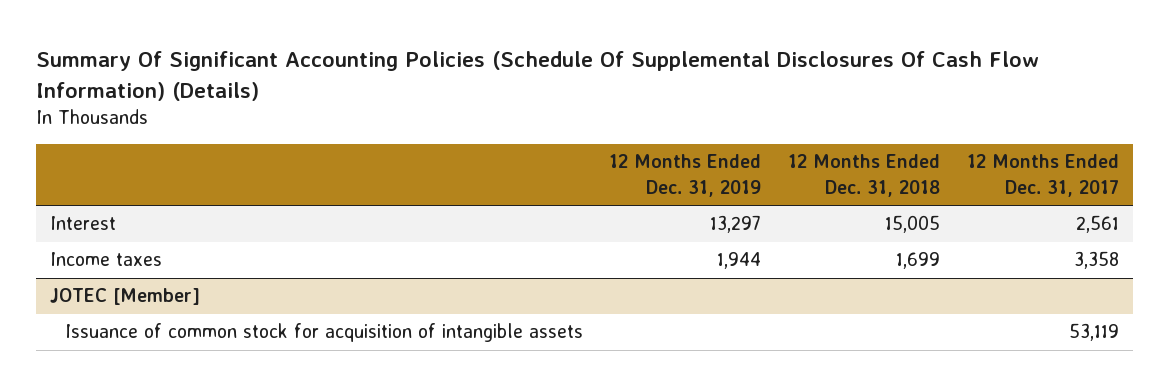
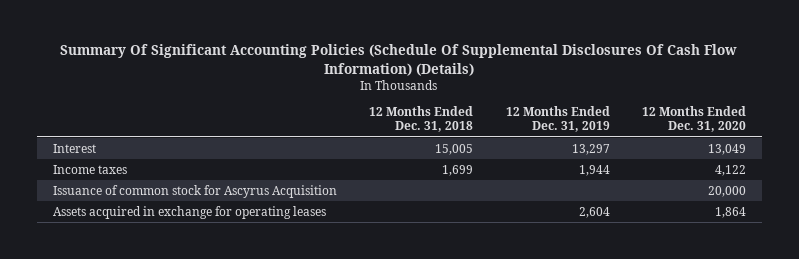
- | 12 Months Ended Dec. 31, 2019 | 12 Months Ended Dec. 31, 2018 | 12 Months Ended Dec. 31, 2017
+ | 12 Months Ended Dec. 31, 2018 | 12 Months Ended Dec. 31, 2019 | 12 Months Ended Dec. 31, 2020
- JOTEC [Member]
- Issuance of common stock for acquisition of intangible assets | | | 53,119
+ Issuance of common stock for Ascyrus Acquisition | | | 20,000
+ Assets acquired in exchange for operating leases | | 2,604 | 1,864

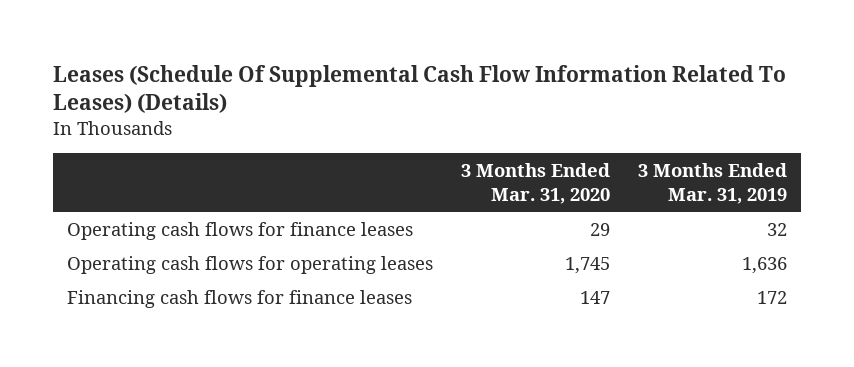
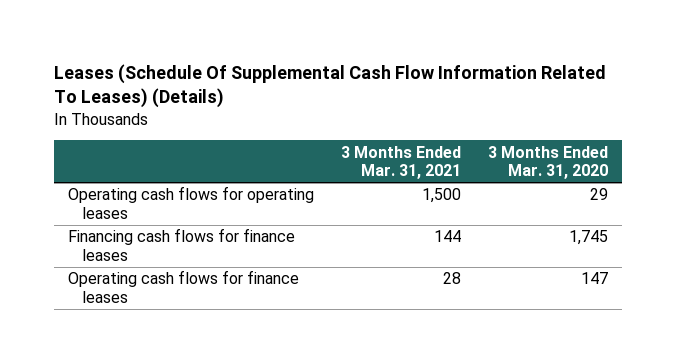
- | 3 Months Ended Mar. 31, 2020 | 3 Months Ended Mar. 31, 2019
+ | 3 Months Ended Mar. 31, 2021 | 3 Months Ended Mar. 31, 2020
- Operating cash flows for finance leases | 29 | 32
- Operating cash flows for operating leases | 1,745 | 1,636
- Financing cash flows for finance leases | 147 | 172
+ Operating cash flows for operating leases | 1,500 | 29
+ Financing cash flows for finance leases | 144 | 1,745
+ Operating cash flows for finance leases | 28 | 147

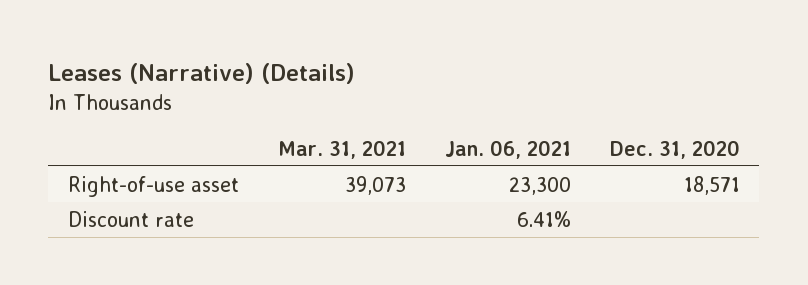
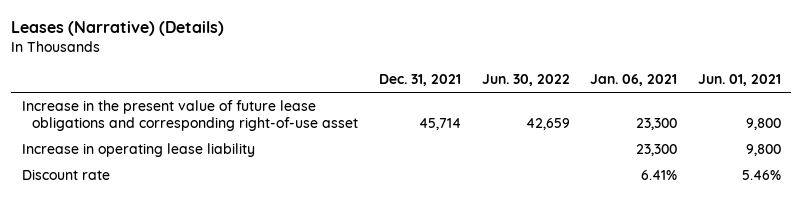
- | Mar. 31, 2021 | Jan. 06, 2021 | Dec. 31, 2020
+ | Dec. 31, 2021 | Jun. 30, 2022 | Jan. 06, 2021 | Jun. 01, 2021
- Right-of-use asset | 39,073 | 23,300 | 18,571
+ Increase in the present value of future lease obligations and corresponding right-of-use asset | 45,714 | 42,659 | 23,300 | 9,800
+ Increase in operating lease liability | | | 23,300 | 9,800

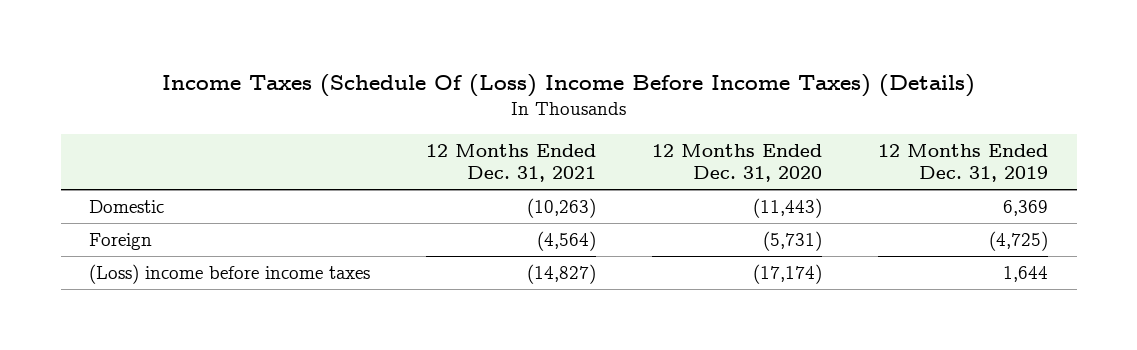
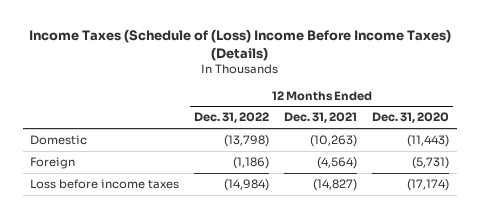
- Income Taxes (Schedule Of (Loss) Income Before Income Taxes) (Details)
+ Income Taxes (Schedule of (Loss) Income Before Income Taxes) (Details)
- | 12 Months Ended Dec. 31, 2021 | 12 Months Ended Dec. 31, 2020 | 12 Months Ended Dec. 31, 2019
+ | 12 Months Ended Dec. 31, 2022 | 12 Months Ended Dec. 31, 2021 | 12 Months Ended Dec. 31, 2020
- (Loss) income before income taxes | (14,827) | (17,174) | 1,644
+ Loss before income taxes | (14,984) | (14,827) | (17,174)

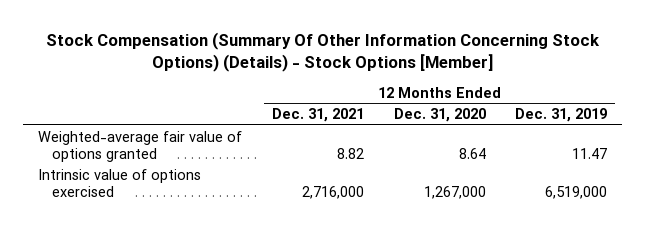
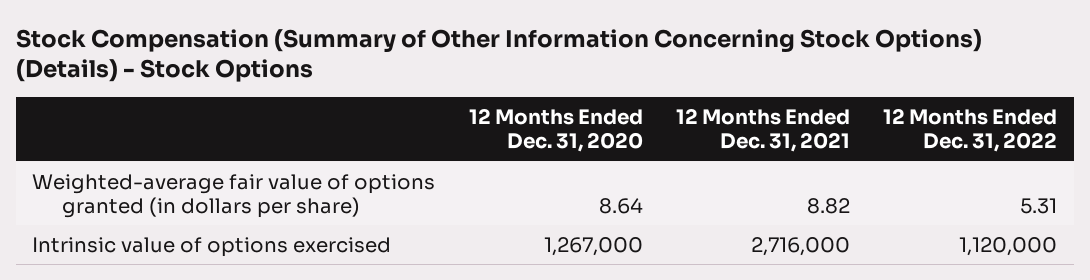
- Stock Compensation (Summary Of Other Information Concerning Stock Options) (Details) - Stock Options [Member]
+ Stock Compensation (Summary of Other Information Concerning Stock Options) (Details) - Stock Options
- | 12 Months Ended Dec. 31, 2021 | 12 Months Ended Dec. 31, 2020 | 12 Months Ended Dec. 31, 2019
+ | 12 Months Ended Dec. 31, 2020 | 12 Months Ended Dec. 31, 2021 | 12 Months Ended Dec. 31, 2022
- Weighted-average fair value of options granted | 8.82 | 8.64 | 11.47
+ Weighted-average fair value of options granted (in dollars per share) | 8.64 | 8.82 | 5.31

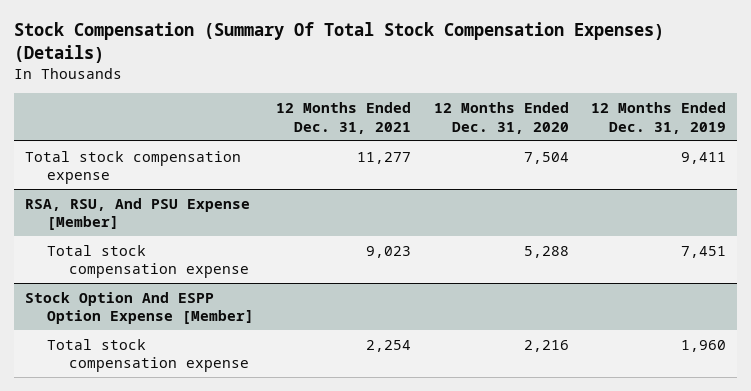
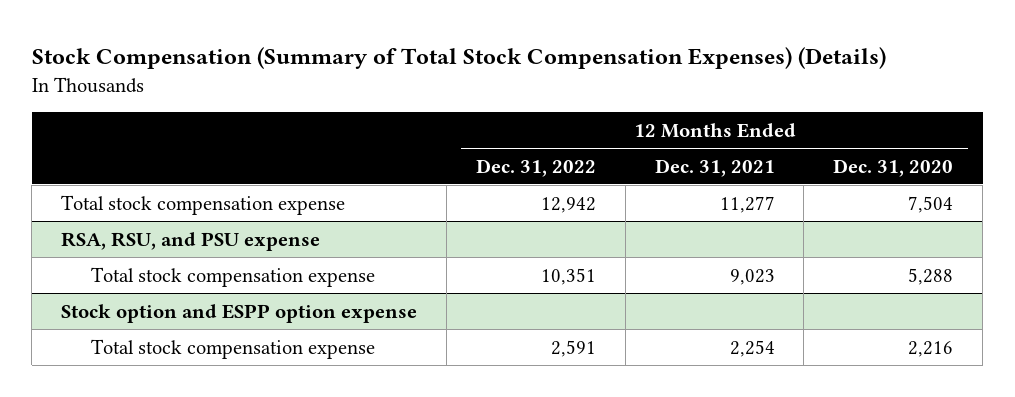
- Stock Compensation (Summary Of Total Stock Compensation Expenses) (Details)
+ Stock Compensation (Summary of Total Stock Compensation Expenses) (Details)
- | 12 Months Ended Dec. 31, 2021 | 12 Months Ended Dec. 31, 2020 | 12 Months Ended Dec. 31, 2019
+ | 12 Months Ended Dec. 31, 2022 | 12 Months Ended Dec. 31, 2021 | 12 Months Ended Dec. 31, 2020
- RSA, RSU, And PSU Expense [Member]
+ RSA, RSU, and PSU expense
- Stock Option And ESPP Option Expense [Member]
+ Stock option and ESPP option expense

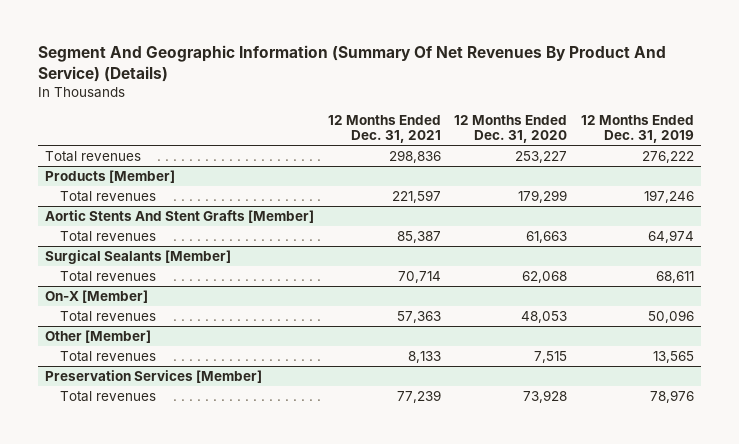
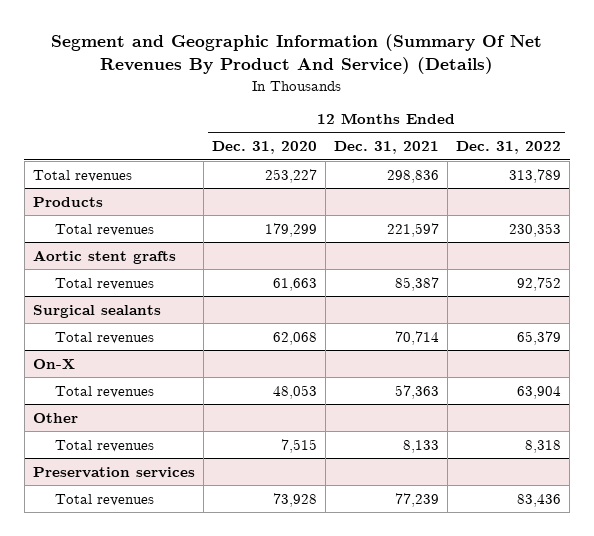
- Segment And Geographic Information (Summary Of Net Revenues By Product And Service) (Details)
+ Segment and Geographic Information (Summary Of Net Revenues By Product And Service) (Details)
- | 12 Months Ended Dec. 31, 2021 | 12 Months Ended Dec. 31, 2020 | 12 Months Ended Dec. 31, 2019
+ | 12 Months Ended Dec. 31, 2020 | 12 Months Ended Dec. 31, 2021 | 12 Months Ended Dec. 31, 2022
- Products [Member]
+ Products
- Aortic Stents And Stent Grafts [Member]
+ Aortic stent grafts
- Surgical Sealants [Member]
+ Surgical sealants
- On-X [Member]
+ On-X
- Other [Member]
+ Other
- Preservation Services [Member]
+ Preservation services

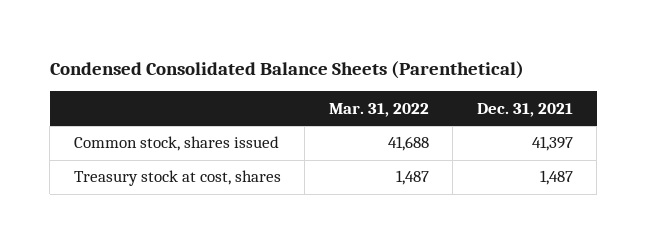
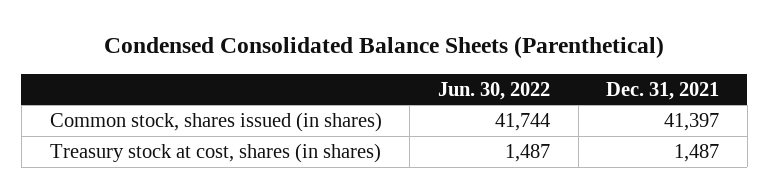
- | Mar. 31, 2022 | Dec. 31, 2021
+ | Jun. 30, 2022 | Dec. 31, 2021
- Common stock, shares issued | 41,688 | 41,397
- Treasury stock at cost, shares | 1,487 | 1,487
+ Common stock, shares issued (in shares) | 41,744 | 41,397
+ Treasury stock at cost, shares (in shares) | 1,487 | 1,487

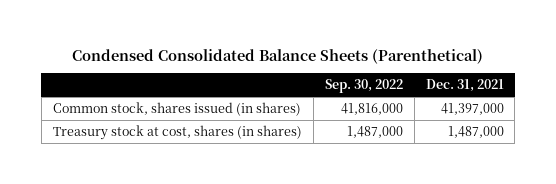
- | Jun. 30, 2022 | Dec. 31, 2021
+ | Sep. 30, 2022 | Dec. 31, 2021
- Common stock, shares issued (in shares) | 41,744 | 41,397
- Treasury stock at cost, shares (in shares) | 1,487 | 1,487
+ Common stock, shares issued (in shares) | 41,816,000 | 41,397,000
+ Treasury stock at cost, shares (in shares) | 1,487,000 | 1,487,000

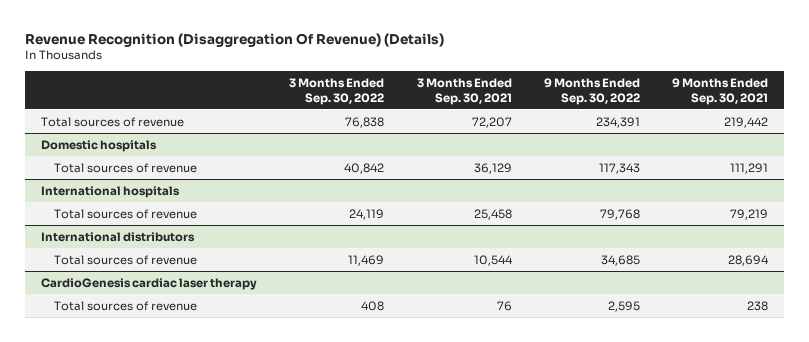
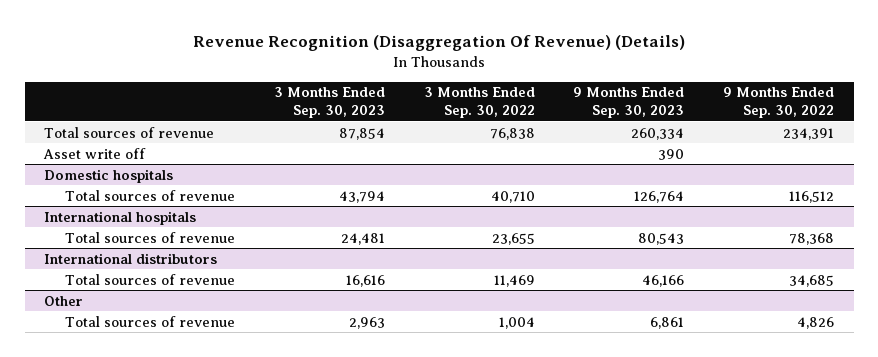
- | 3 Months Ended Sep. 30, 2022 | 3 Months Ended Sep. 30, 2021 | 9 Months Ended Sep. 30, 2022 | 9 Months Ended Sep. 30, 2021
+ | 3 Months Ended Sep. 30, 2023 | 3 Months Ended Sep. 30, 2022 | 9 Months Ended Sep. 30, 2023 | 9 Months Ended Sep. 30, 2022
+ Asset write off | | | 390 |
@ Domestic hospitals
- Total sources of revenue | 40,842 | 36,129 | 117,343 | 111,291
+ Total sources of revenue | 43,794 | 40,710 | 126,764 | 116,512
@ International hospitals
- Total sources of revenue | 24,119 | 25,458 | 79,768 | 79,219
+ Total sources of revenue | 24,481 | 23,655 | 80,543 | 78,368
- CardioGenesis cardiac laser therapy
- Total sources of revenue | 408 | 76 | 2,595 | 238
+ Other
+ Total sources of revenue | 2,963 | 1,004 | 6,861 | 4,826

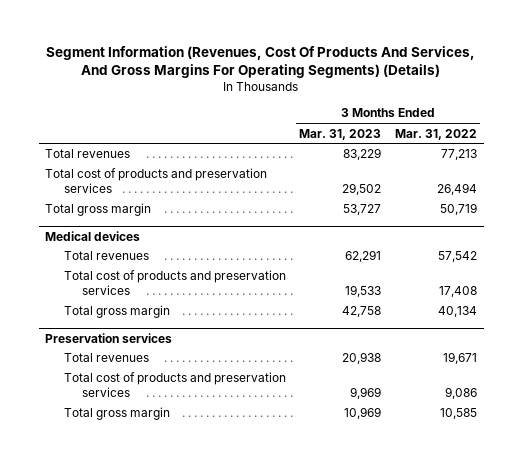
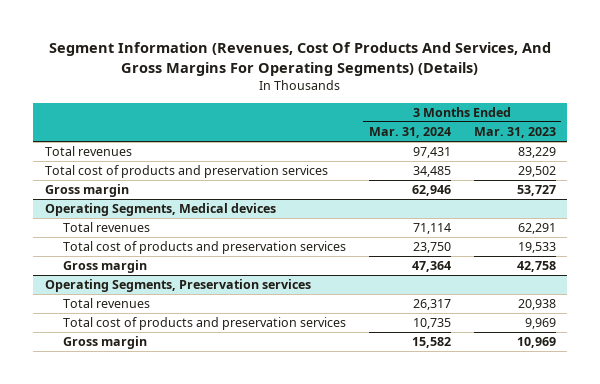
- | 3 Months Ended Mar. 31, 2023 | 3 Months Ended Mar. 31, 2022
+ | 3 Months Ended Mar. 31, 2024 | 3 Months Ended Mar. 31, 2023
- Total gross margin | 53,727 | 50,719
- Medical devices
+ Gross margin | 62,946 | 53,727
+ Operating Segments, Medical devices
- Total gross margin | 42,758 | 40,134
- Preservation services
+ Gross margin | 47,364 | 42,758
+ Operating Segments, Preservation services
- Total gross margin | 10,969 | 10,585
+ Gross margin | 15,582 | 10,969

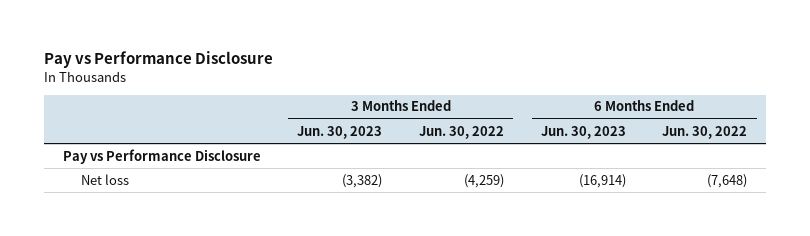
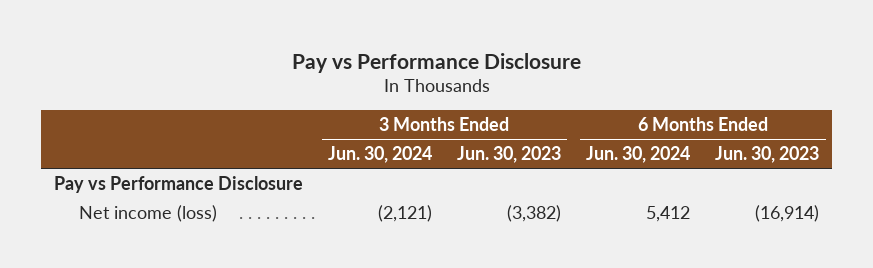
- | 3 Months Ended Jun. 30, 2023 | 3 Months Ended Jun. 30, 2022 | 6 Months Ended Jun. 30, 2023 | 6 Months Ended Jun. 30, 2022
+ | 3 Months Ended Jun. 30, 2024 | 3 Months Ended Jun. 30, 2023 | 6 Months Ended Jun. 30, 2024 | 6 Months Ended Jun. 30, 2023
- Net loss | (3,382) | (4,259) | (16,914) | (7,648)
+ Net income (loss) | (2,121) | (3,382) | 5,412 | (16,914)

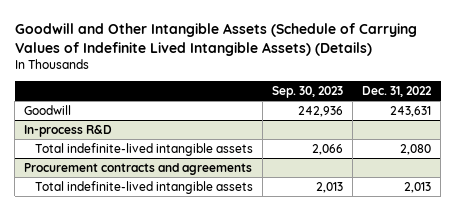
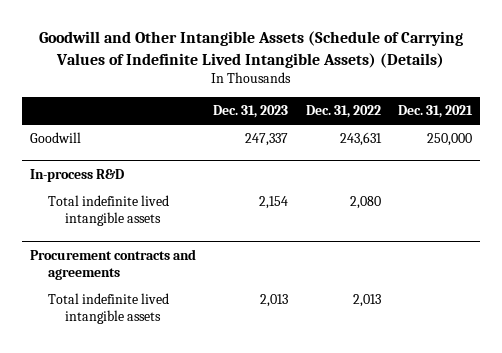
- | Sep. 30, 2023 | Dec. 31, 2022
+ | Dec. 31, 2023 | Dec. 31, 2022 | Dec. 31, 2021
@ In-process R&D
- Total indefinite-lived intangible assets | 2,066 | 2,080
+ Total indefinite lived intangible assets | 2,154 | 2,080 |
@ Procurement contracts and agreements
- Total indefinite-lived intangible assets | 2,013 | 2,013
+ Total indefinite lived intangible assets | 2,013 | 2,013 |

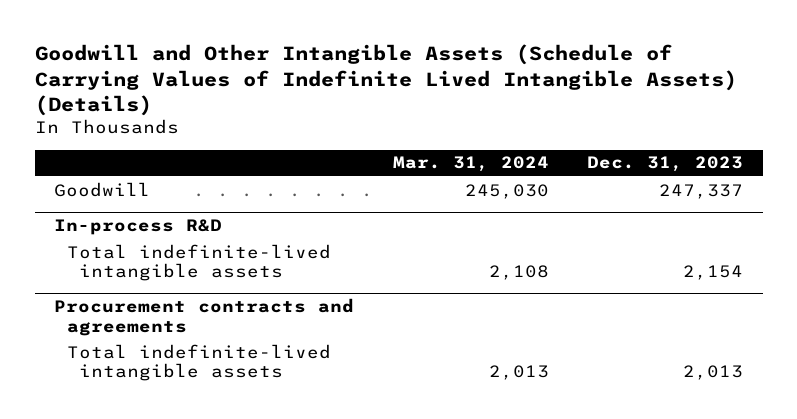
- | Dec. 31, 2023 | Dec. 31, 2022 | Dec. 31, 2021
+ | Mar. 31, 2024 | Dec. 31, 2023
@ In-process R&D
- Total indefinite lived intangible assets | 2,154 | 2,080 |
+ Total indefinite-lived intangible assets | 2,108 | 2,154
@ Procurement contracts and agreements
- Total indefinite lived intangible assets | 2,013 | 2,013 |
+ Total indefinite-lived intangible assets | 2,013 | 2,013

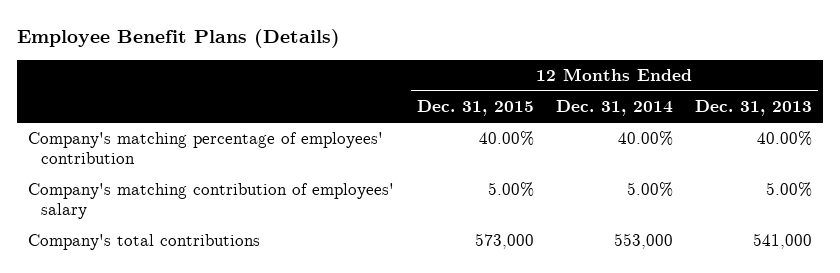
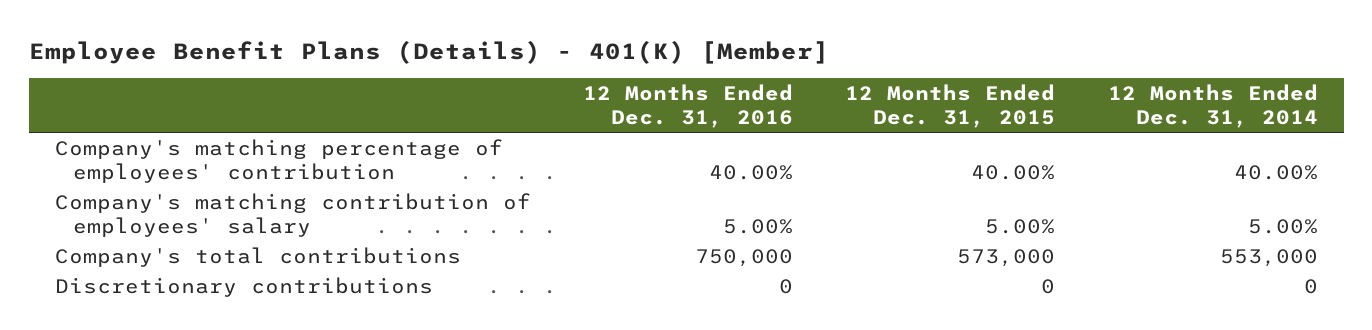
- Employee Benefit Plans (Details)
+ Employee Benefit Plans (Details) - 401(K) [Member]
- | 12 Months Ended Dec. 31, 2015 | 12 Months Ended Dec. 31, 2014 | 12 Months Ended Dec. 31, 2013
+ | 12 Months Ended Dec. 31, 2016 | 12 Months Ended Dec. 31, 2015 | 12 Months Ended Dec. 31, 2014
+ Discretionary contributions | 0 | 0 | 0

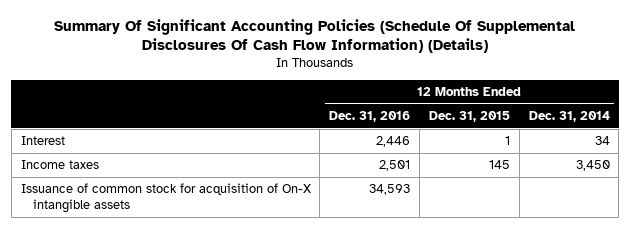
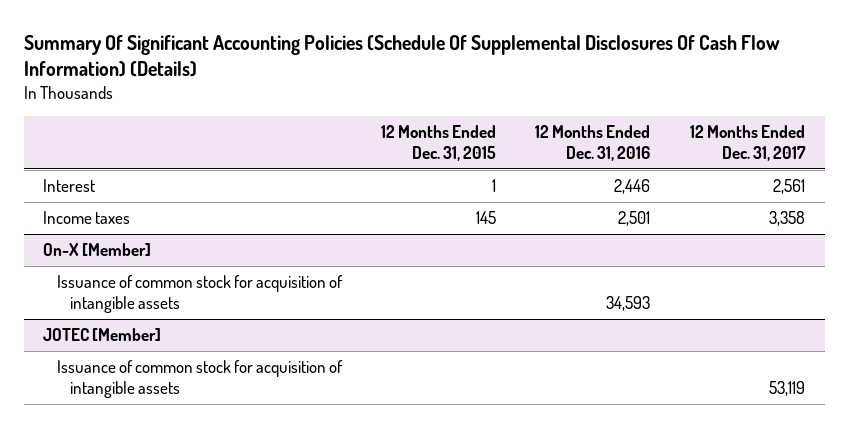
- | 12 Months Ended Dec. 31, 2016 | 12 Months Ended Dec. 31, 2015 | 12 Months Ended Dec. 31, 2014
+ | 12 Months Ended Dec. 31, 2015 | 12 Months Ended Dec. 31, 2016 | 12 Months Ended Dec. 31, 2017
- Issuance of common stock for acquisition of On-X intangible assets | 34,593 | |
+ On-X [Member]
+ Issuance of common stock for acquisition of intangible assets | | 34,593 |
+ JOTEC [Member]
+ Issuance of common stock for acquisition of intangible assets | | | 53,119

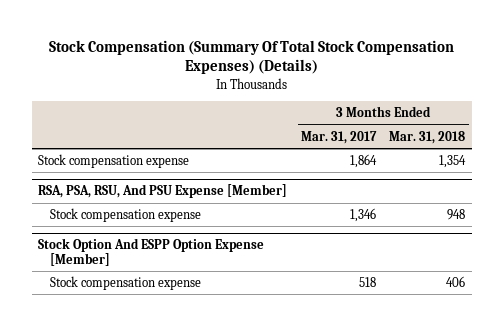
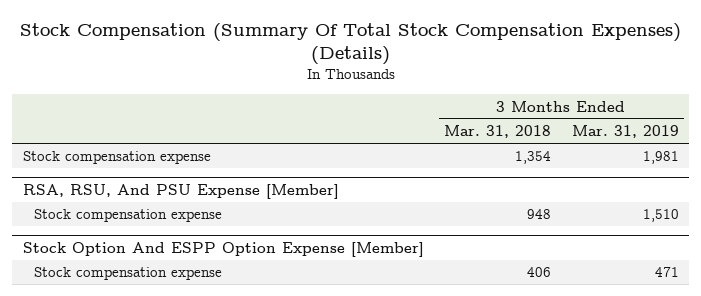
- | 3 Months Ended Mar. 31, 2017 | 3 Months Ended Mar. 31, 2018
+ | 3 Months Ended Mar. 31, 2018 | 3 Months Ended Mar. 31, 2019
- RSA, PSA, RSU, And PSU Expense [Member]
+ RSA, RSU, And PSU Expense [Member]

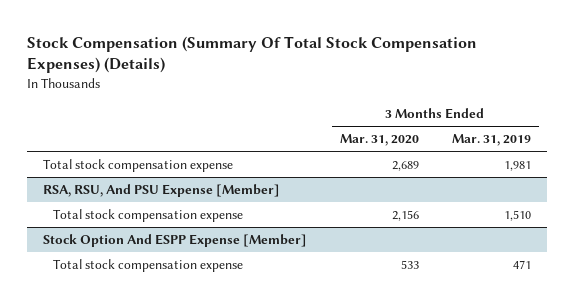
- | 3 Months Ended Mar. 31, 2018 | 3 Months Ended Mar. 31, 2019
+ | 3 Months Ended Mar. 31, 2020 | 3 Months Ended Mar. 31, 2019
- Stock compensation expense | 1,354 | 1,981
+ Total stock compensation expense | 2,689 | 1,981
@ RSA, RSU, And PSU Expense [Member]
- Stock compensation expense | 948 | 1,510
- Stock Option And ESPP Option Expense [Member]
- Stock compensation expense | 406 | 471
@ RSA, RSU, And PSU Expense [Member]
+ Total stock compensation expense | 2,156 | 1,510
+ Stock Option And ESPP Expense [Member]
+ Total stock compensation expense | 533 | 471

